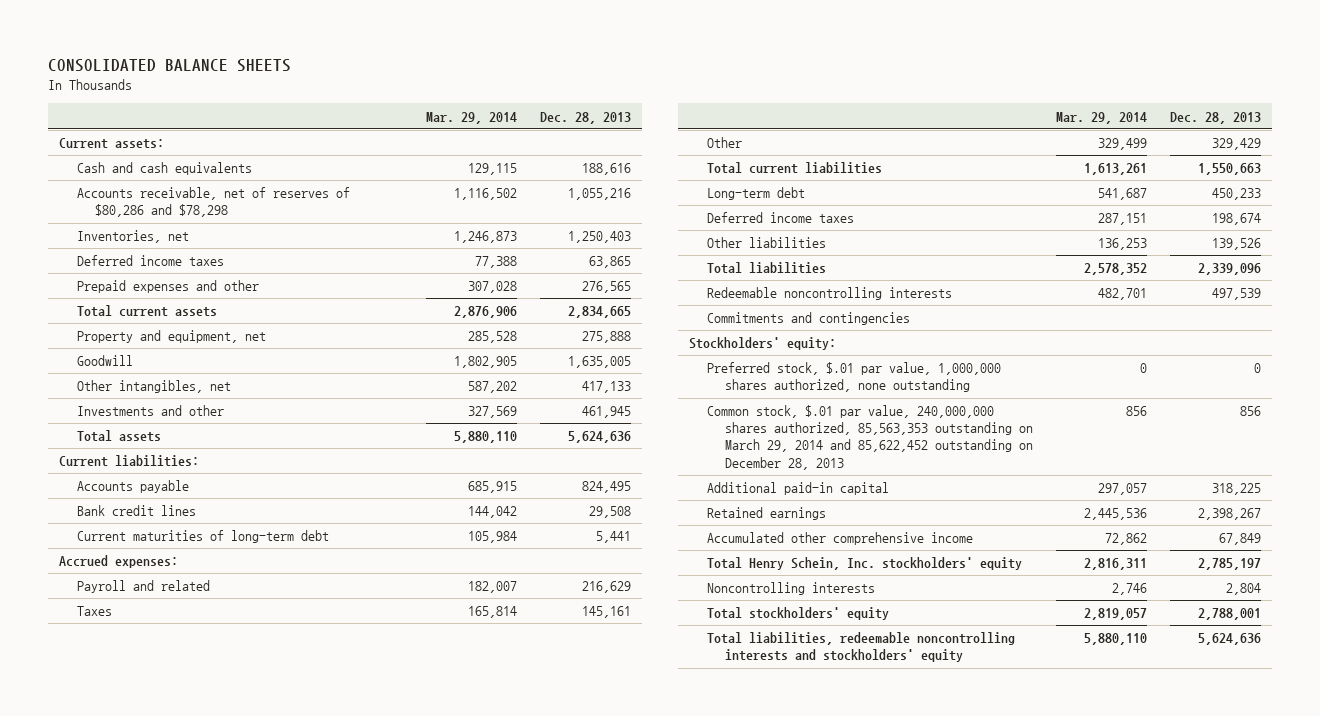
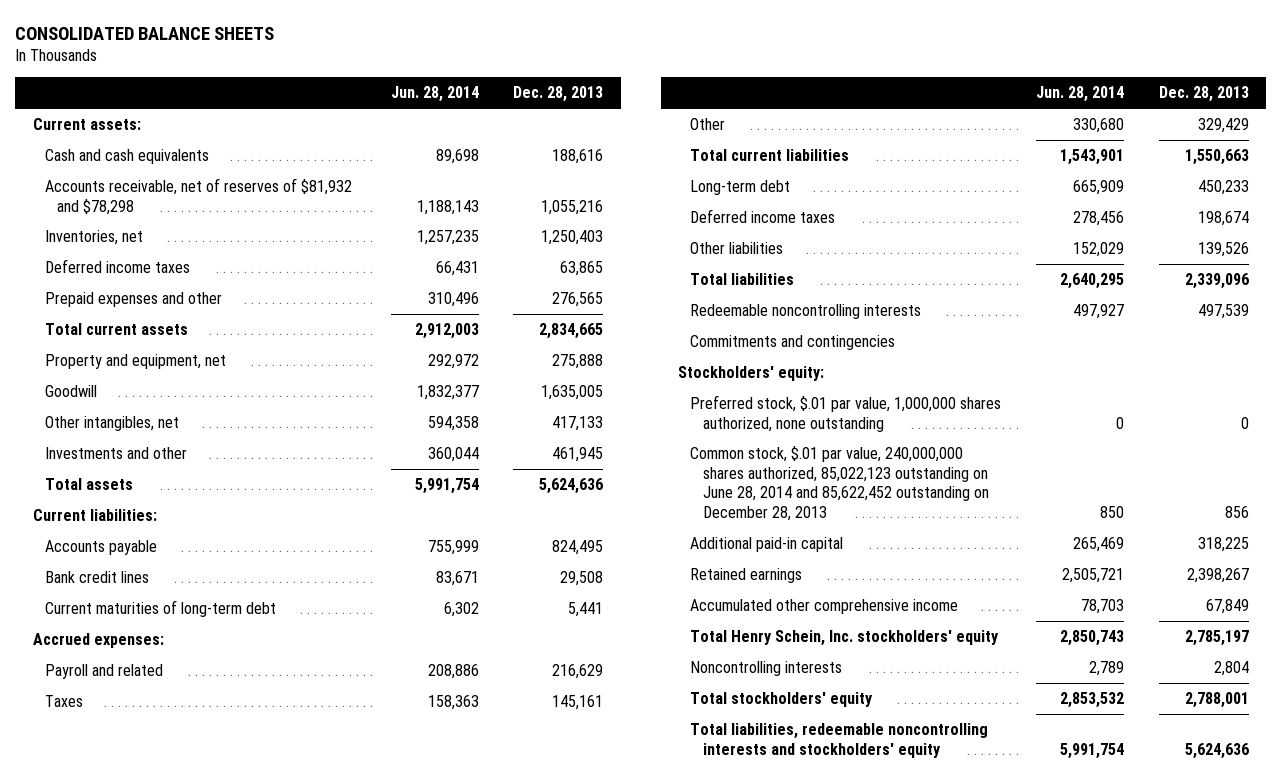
- | Mar. 29, 2014 | Dec. 28, 2013
+ | Jun. 28, 2014 | Dec. 28, 2013
- Accounts receivable, net of reserves of $80,286 and $78,298 | 1,116,502 | 1,055,216
+ Accounts receivable, net of reserves of $81,932 and $78,298 | 1,188,143 | 1,055,216
- Common stock, $.01 par value, 240,000,000 shares authorized, 85,563,353 outstanding on March 29, 2014 and 85,622,452 outstanding on December 28, 2013 | 856 | 856
+ Common stock, $.01 par value, 240,000,000 shares authorized, 85,022,123 outstanding on June 28, 2014 and 85,622,452 outstanding on December 28, 2013 | 850 | 856

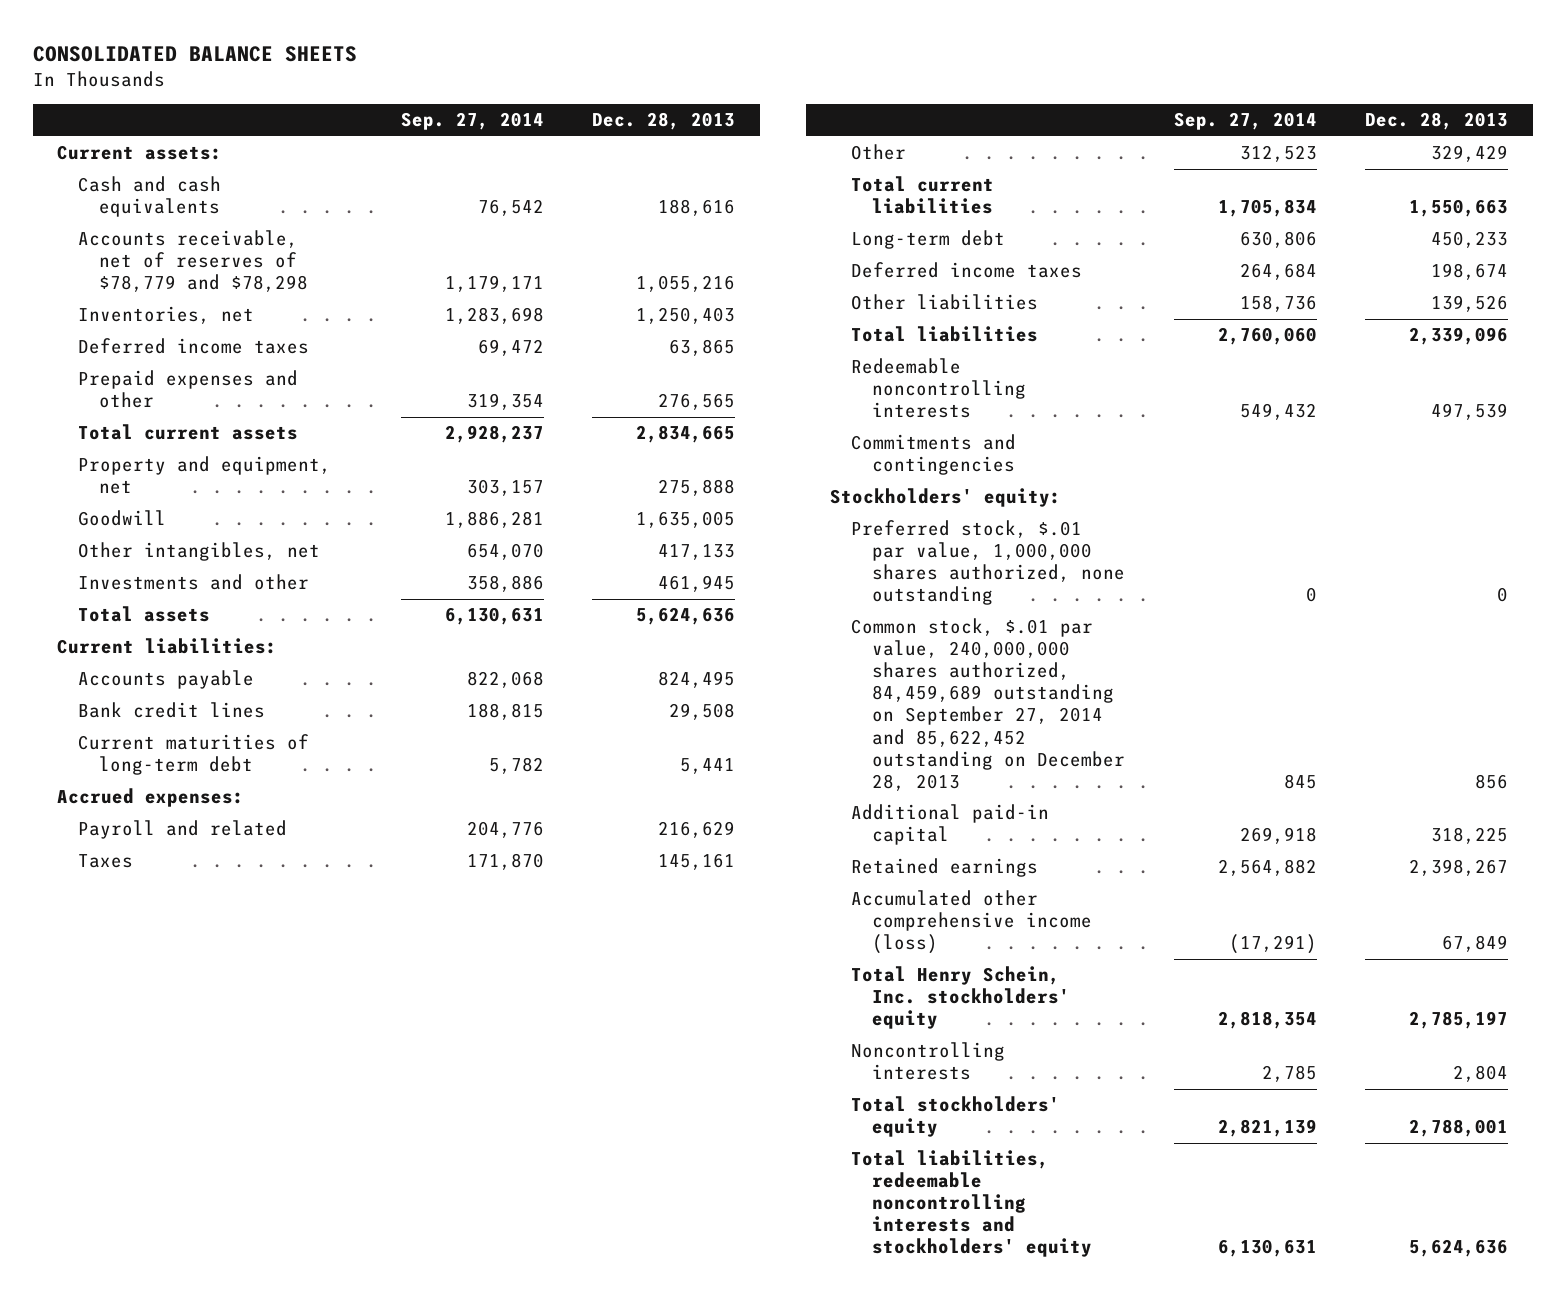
- | Jun. 28, 2014 | Dec. 28, 2013
+ | Sep. 27, 2014 | Dec. 28, 2013
- Accounts receivable, net of reserves of $81,932 and $78,298 | 1,188,143 | 1,055,216
+ Accounts receivable, net of reserves of $78,779 and $78,298 | 1,179,171 | 1,055,216
- Common stock, $.01 par value, 240,000,000 shares authorized, 85,022,123 outstanding on June 28, 2014 and 85,622,452 outstanding on December 28, 2013 | 850 | 856
+ Common stock, $.01 par value, 240,000,000 shares authorized, 84,459,689 outstanding on September 27, 2014 and 85,622,452 outstanding on December 28, 2013 | 845 | 856
- Accumulated other comprehensive income | 78,703 | 67,849
+ Accumulated other comprehensive income (loss) | (17,291) | 67,849

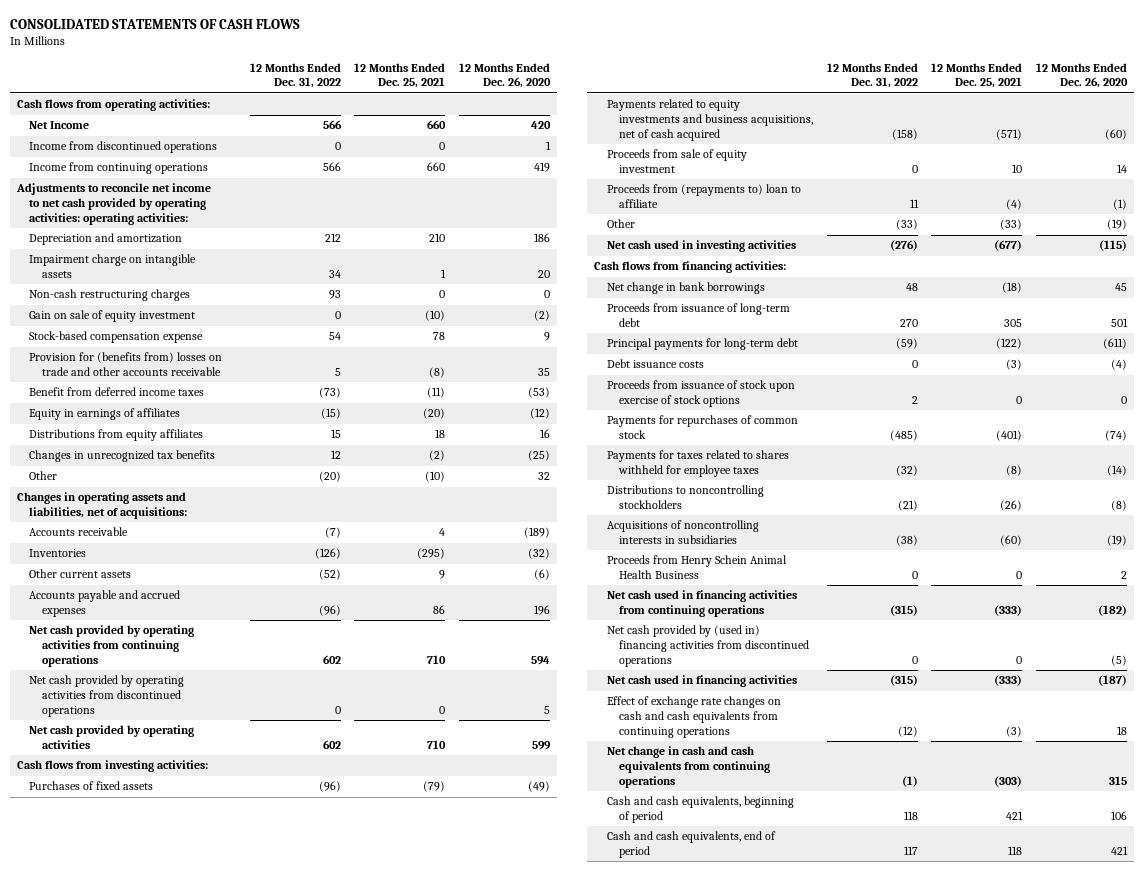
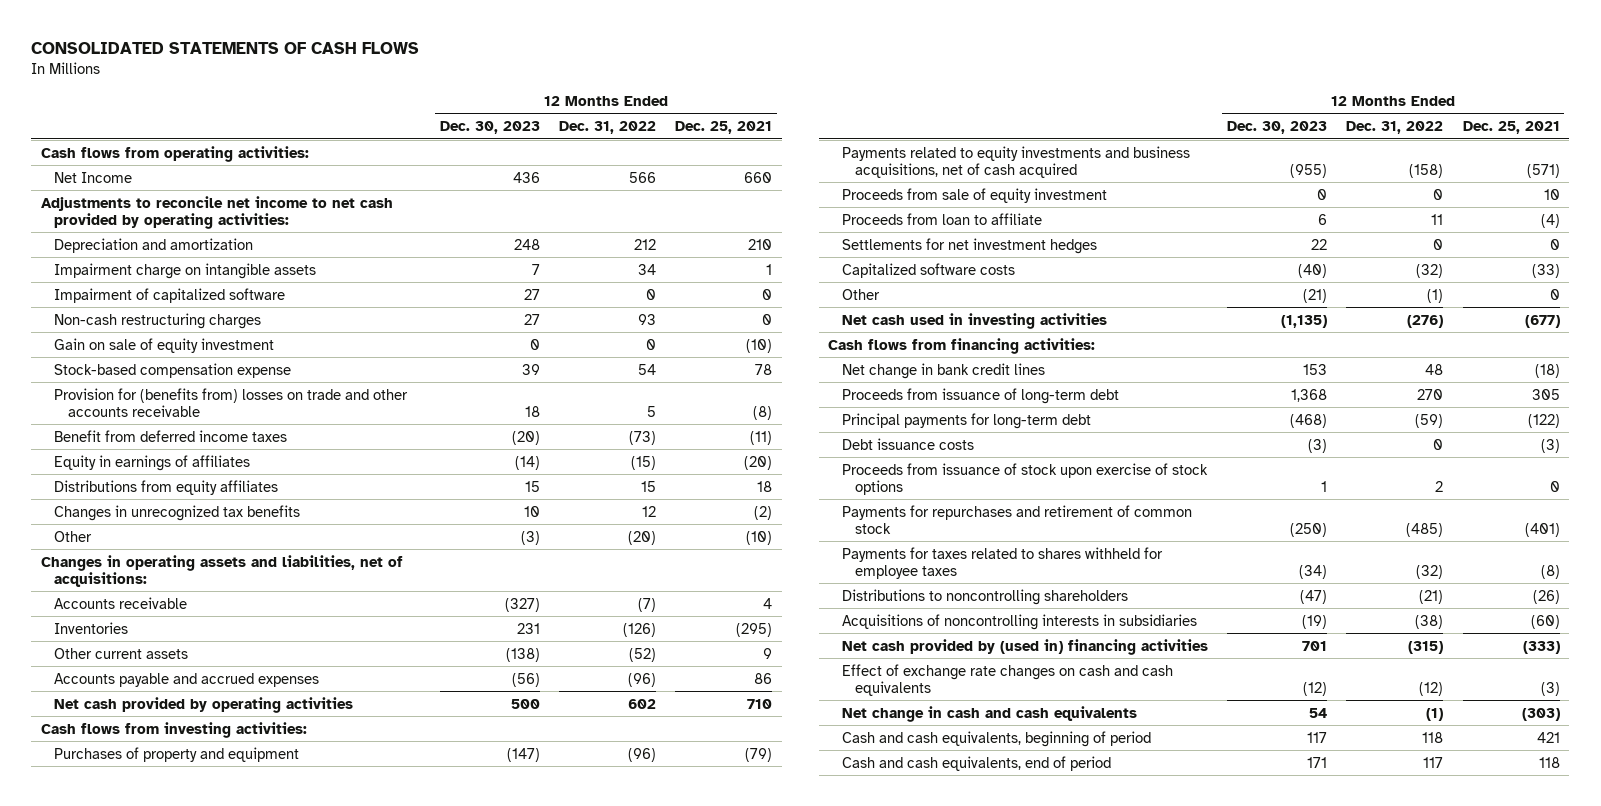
- | 12 Months Ended Dec. 31, 2022 | 12 Months Ended Dec. 25, 2021 | 12 Months Ended Dec. 26, 2020
+ | 12 Months Ended Dec. 30, 2023 | 12 Months Ended Dec. 31, 2022 | 12 Months Ended Dec. 25, 2021
- Income from discontinued operations | 0 | 0 | 1
- Income from continuing operations | 566 | 660 | 419
- Adjustments to reconcile net income to net cash provided by operating activities: operating activities:
+ Adjustments to reconcile net income to net cash provided by operating activities:
+ Impairment of capitalized software | 27 | 0 | 0
- Net cash provided by operating activities from continuing operations | 602 | 710 | 594
- Net cash provided by operating activities from discontinued operations | 0 | 0 | 5
- Purchases of fixed assets | (96) | (79) | (49)
+ Purchases of property and equipment | (147) | (96) | (79)
- Proceeds from (repayments to) loan to affiliate | 11 | (4) | (1)
- Other | (33) | (33) | (19)
+ Proceeds from loan to affiliate | 6 | 11 | (4)
+ Settlements for net investment hedges | 22 | 0 | 0
+ Capitalized software costs | (40) | (32) | (33)
+ Other | (21) | (1) | 0
- Net change in bank borrowings | 48 | (18) | 45
+ Net change in bank credit lines | 153 | 48 | (18)
- Payments for repurchases of common stock | (485) | (401) | (74)
+ Payments for repurchases and retirement of common stock | (250) | (485) | (401)
- Distributions to noncontrolling stockholders | (21) | (26) | (8)
+ Distributions to noncontrolling shareholders | (47) | (21) | (26)
- Proceeds from Henry Schein Animal Health Business | 0 | 0 | 2
- Net cash used in financing activities from continuing operations | (315) | (333) | (182)
- Net cash provided by (used in) financing activities from discontinued operations | 0 | 0 | (5)
- Net cash used in financing activities | (315) | (333) | (187)
- Effect of exchange rate changes on cash and cash equivalents from continuing operations | (12) | (3) | 18
- Net change in cash and cash equivalents from continuing operations | (1) | (303) | 315
+ Net cash provided by (used in) financing activities | 701 | (315) | (333)
+ Effect of exchange rate changes on cash and cash equivalents | (12) | (12) | (3)
+ Net change in cash and cash equivalents | 54 | (1) | (303)

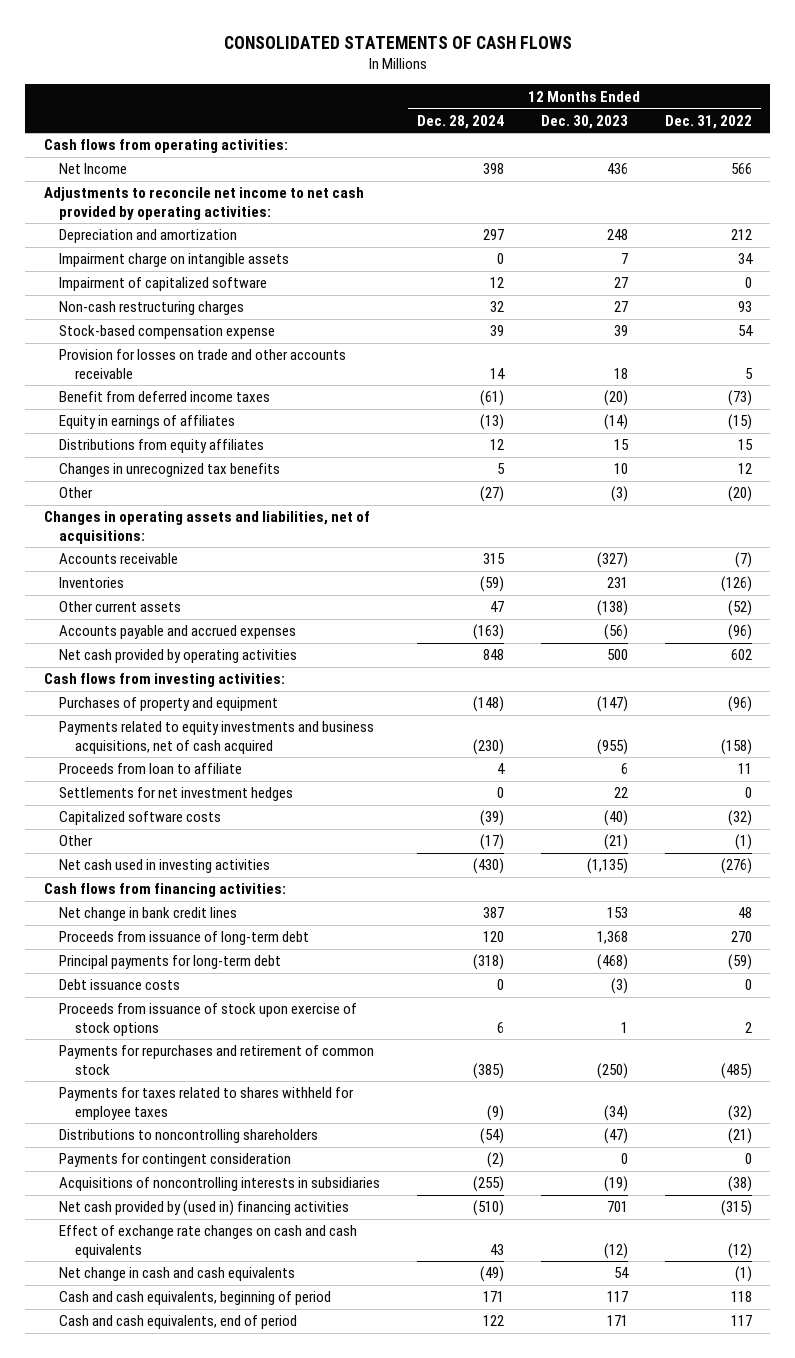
- | 12 Months Ended Dec. 30, 2023 | 12 Months Ended Dec. 31, 2022 | 12 Months Ended Dec. 25, 2021
+ | 12 Months Ended Dec. 28, 2024 | 12 Months Ended Dec. 30, 2023 | 12 Months Ended Dec. 31, 2022
- Gain on sale of equity investment | 0 | 0 | (10)
- Provision for (benefits from) losses on trade and other accounts receivable | 18 | 5 | (8)
+ Provision for losses on trade and other accounts receivable | 14 | 18 | 5
- Proceeds from sale of equity investment | 0 | 0 | 10
+ Payments for contingent consideration | (2) | 0 | 0

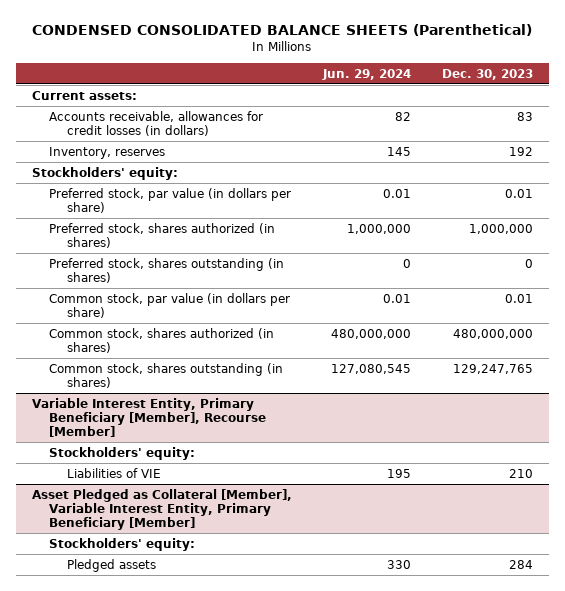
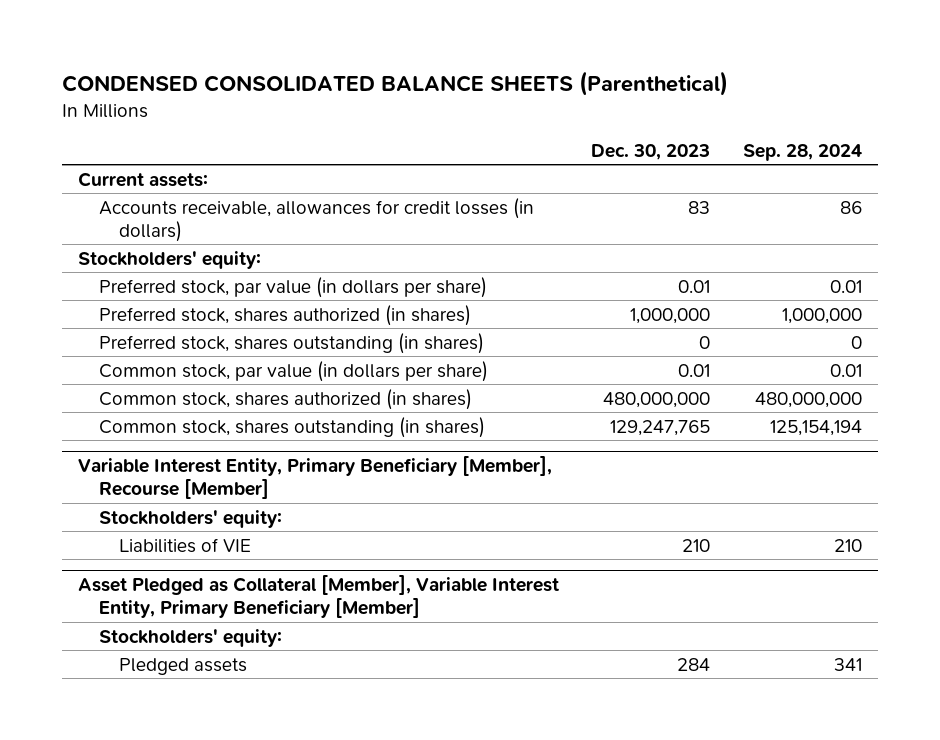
- | Jun. 29, 2024 | Dec. 30, 2023
+ | Dec. 30, 2023 | Sep. 28, 2024
- Inventory, reserves | 145 | 192

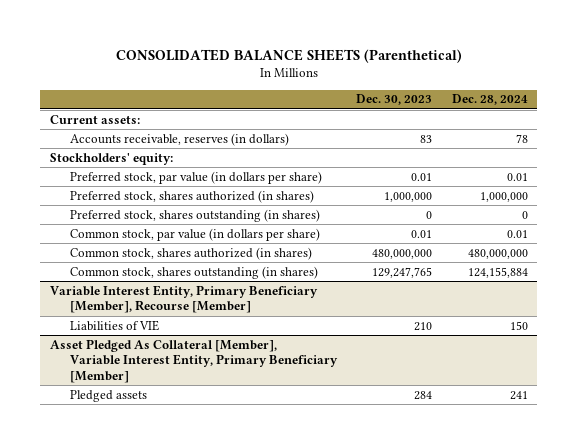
- CONDENSED CONSOLIDATED BALANCE SHEETS (Parenthetical)
+ CONSOLIDATED BALANCE SHEETS (Parenthetical)
- | Dec. 30, 2023 | Sep. 28, 2024
+ | Dec. 30, 2023 | Dec. 28, 2024
- Accounts receivable, allowances for credit losses (in dollars) | 83 | 86
+ Accounts receivable, reserves (in dollars) | 83 | 78
@ Variable Interest Entity, Primary Beneficiary [Member], Recourse [Member]
- Stockholders' equity:
- Asset Pledged as Collateral [Member], Variable Interest Entity, Primary Beneficiary [Member]
- Stockholders' equity:
+ Asset Pledged As Collateral [Member], Variable Interest Entity, Primary Beneficiary [Member]

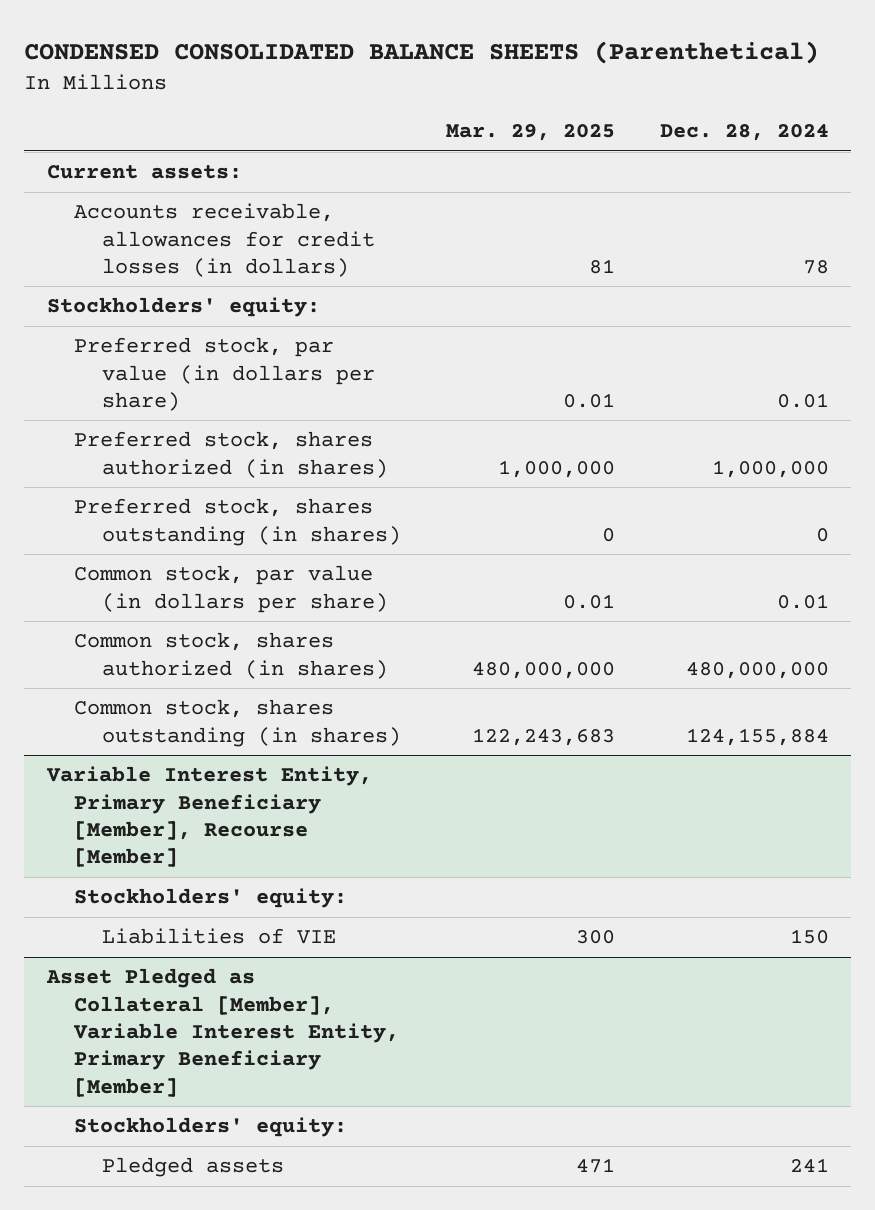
- CONSOLIDATED BALANCE SHEETS (Parenthetical)
+ CONDENSED CONSOLIDATED BALANCE SHEETS (Parenthetical)
- | Dec. 30, 2023 | Dec. 28, 2024
+ | Mar. 29, 2025 | Dec. 28, 2024
- Accounts receivable, reserves (in dollars) | 83 | 78
+ Accounts receivable, allowances for credit losses (in dollars) | 81 | 78
@ Variable Interest Entity, Primary Beneficiary [Member], Recourse [Member]
+ Stockholders' equity:
- Asset Pledged As Collateral [Member], Variable Interest Entity, Primary Beneficiary [Member]
+ Asset Pledged as Collateral [Member], Variable Interest Entity, Primary Beneficiary [Member]
+ Stockholders' equity:

